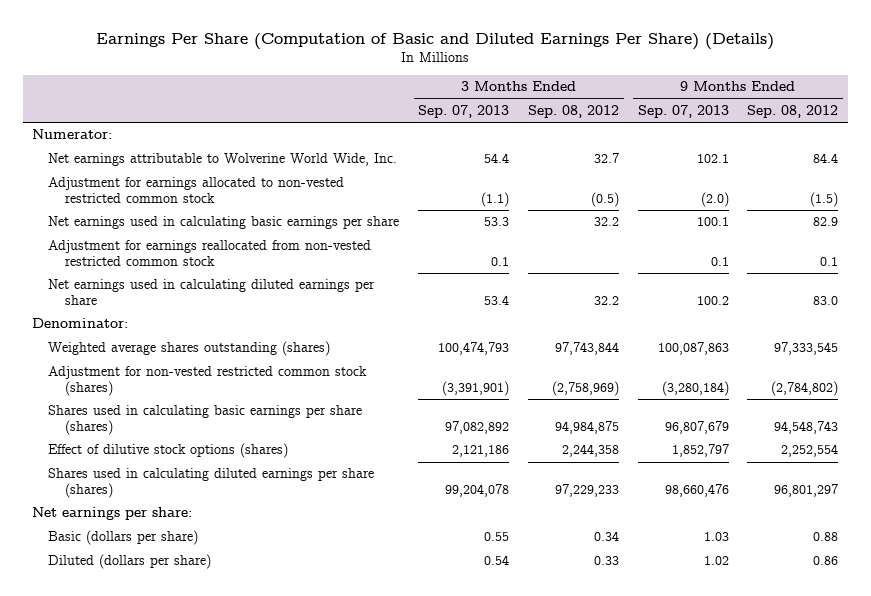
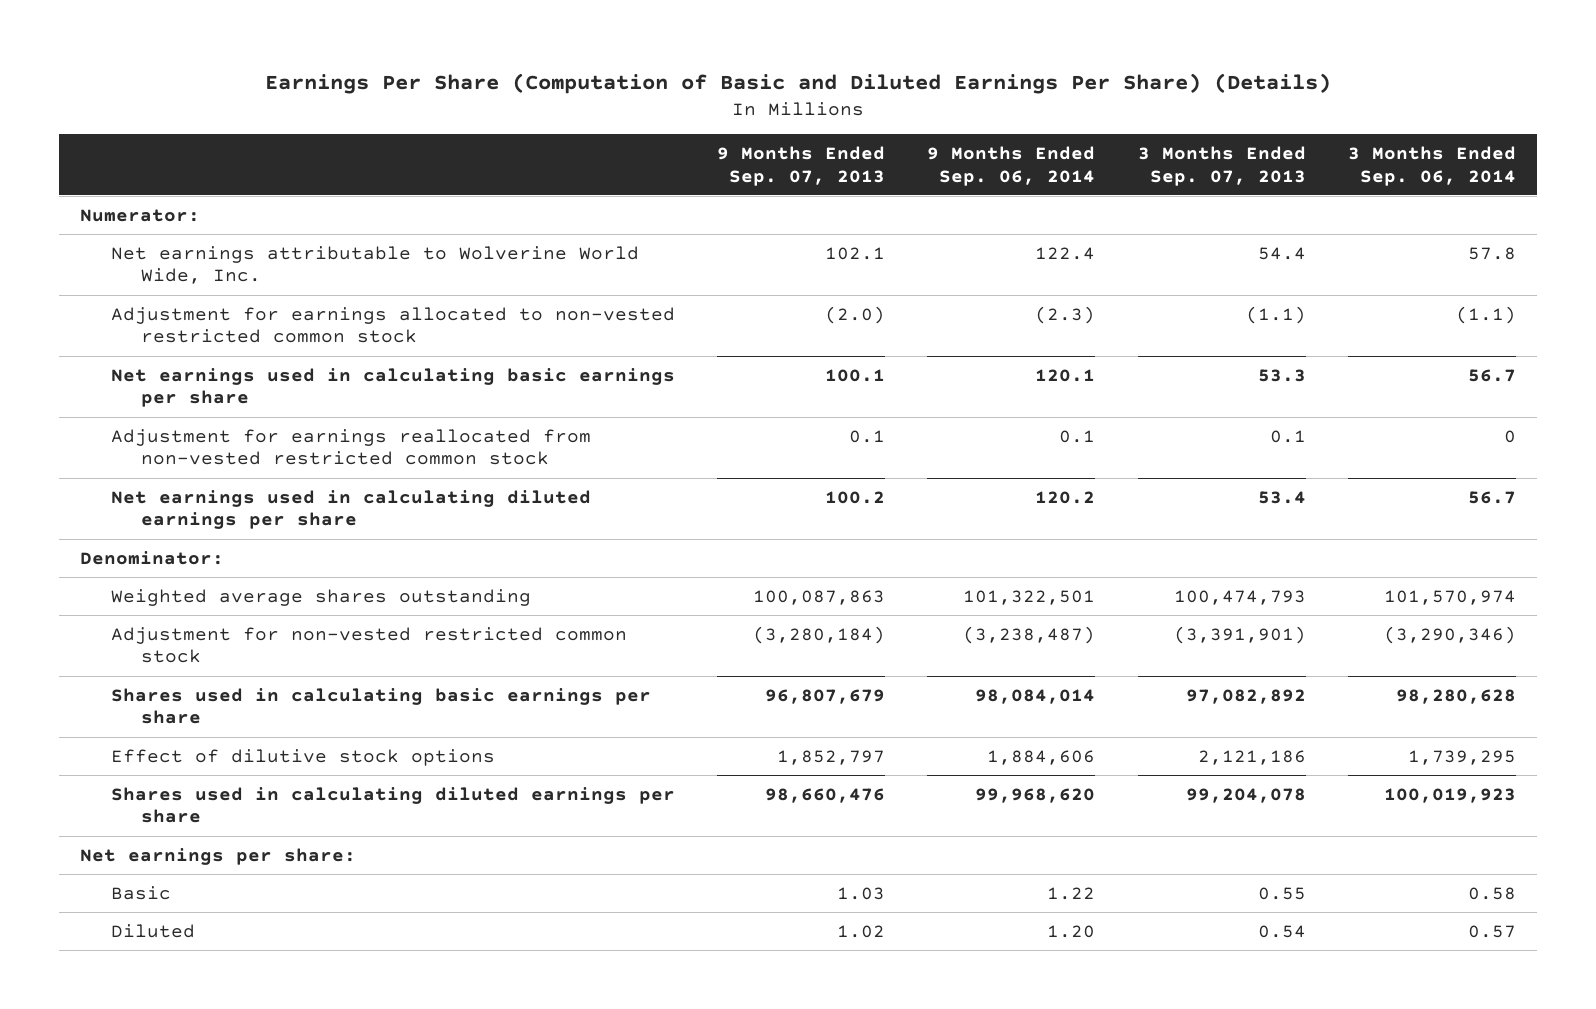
- | 3 Months Ended Sep. 07, 2013 | 3 Months Ended Sep. 08, 2012 | 9 Months Ended Sep. 07, 2013 | 9 Months Ended Sep. 08, 2012
+ | 9 Months Ended Sep. 07, 2013 | 9 Months Ended Sep. 06, 2014 | 3 Months Ended Sep. 07, 2013 | 3 Months Ended Sep. 06, 2014
- Weighted average shares outstanding (shares) | 100,474,793 | 97,743,844 | 100,087,863 | 97,333,545
- Adjustment for non-vested restricted common stock (shares) | (3,391,901) | (2,758,969) | (3,280,184) | (2,784,802)
- Shares used in calculating basic earnings per share (shares) | 97,082,892 | 94,984,875 | 96,807,679 | 94,548,743
- Effect of dilutive stock options (shares) | 2,121,186 | 2,244,358 | 1,852,797 | 2,252,554
- Shares used in calculating diluted earnings per share (shares) | 99,204,078 | 97,229,233 | 98,660,476 | 96,801,297
+ Weighted average shares outstanding | 100,087,863 | 101,322,501 | 100,474,793 | 101,570,974
+ Adjustment for non-vested restricted common stock | (3,280,184) | (3,238,487) | (3,391,901) | (3,290,346)
+ Shares used in calculating basic earnings per share | 96,807,679 | 98,084,014 | 97,082,892 | 98,280,628
+ Effect of dilutive stock options | 1,852,797 | 1,884,606 | 2,121,186 | 1,739,295
+ Shares used in calculating diluted earnings per share | 98,660,476 | 99,968,620 | 99,204,078 | 100,019,923
- Basic (dollars per share) | 0.55 | 0.34 | 1.03 | 0.88
- Diluted (dollars per share) | 0.54 | 0.33 | 1.02 | 0.86
+ Basic | 1.03 | 1.22 | 0.55 | 0.58
+ Diluted | 1.02 | 1.20 | 0.54 | 0.57

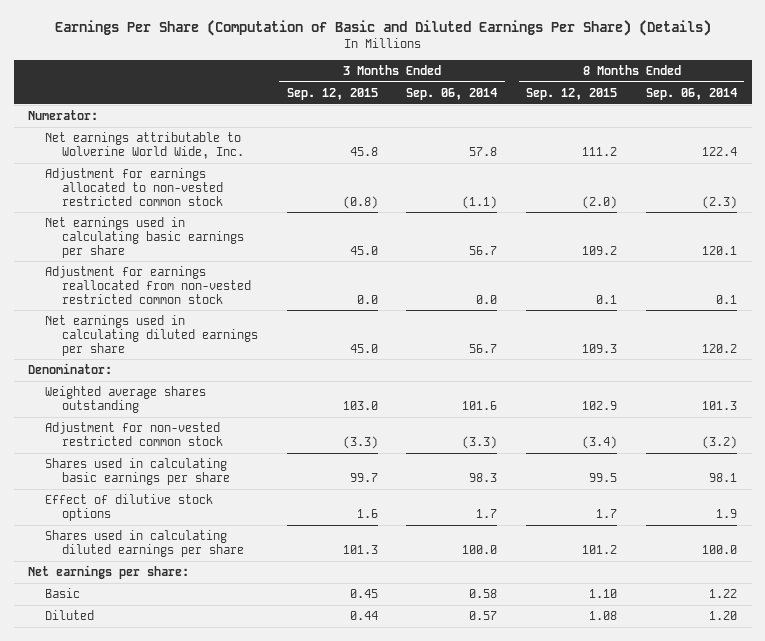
- | 9 Months Ended Sep. 07, 2013 | 9 Months Ended Sep. 06, 2014 | 3 Months Ended Sep. 07, 2013 | 3 Months Ended Sep. 06, 2014
+ | 3 Months Ended Sep. 12, 2015 | 3 Months Ended Sep. 06, 2014 | 8 Months Ended Sep. 12, 2015 | 8 Months Ended Sep. 06, 2014
- Adjustment for earnings reallocated from non-vested restricted common stock | 0.1 | 0.1 | 0.1 | 0
+ Adjustment for earnings reallocated from non-vested restricted common stock | 0.0 | 0.0 | 0.1 | 0.1
- Weighted average shares outstanding | 100,087,863 | 101,322,501 | 100,474,793 | 101,570,974
- Adjustment for non-vested restricted common stock | (3,280,184) | (3,238,487) | (3,391,901) | (3,290,346)
- Shares used in calculating basic earnings per share | 96,807,679 | 98,084,014 | 97,082,892 | 98,280,628
- Effect of dilutive stock options | 1,852,797 | 1,884,606 | 2,121,186 | 1,739,295
- Shares used in calculating diluted earnings per share | 98,660,476 | 99,968,620 | 99,204,078 | 100,019,923
+ Weighted average shares outstanding | 103.0 | 101.6 | 102.9 | 101.3
+ Adjustment for non-vested restricted common stock | (3.3) | (3.3) | (3.4) | (3.2)
+ Shares used in calculating basic earnings per share | 99.7 | 98.3 | 99.5 | 98.1
+ Effect of dilutive stock options | 1.6 | 1.7 | 1.7 | 1.9
+ Shares used in calculating diluted earnings per share | 101.3 | 100.0 | 101.2 | 100.0

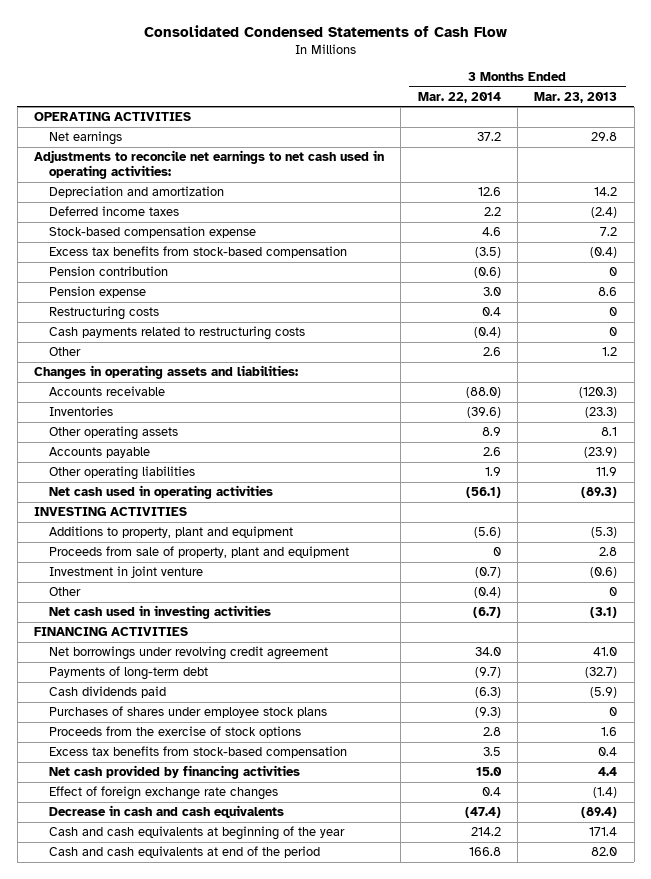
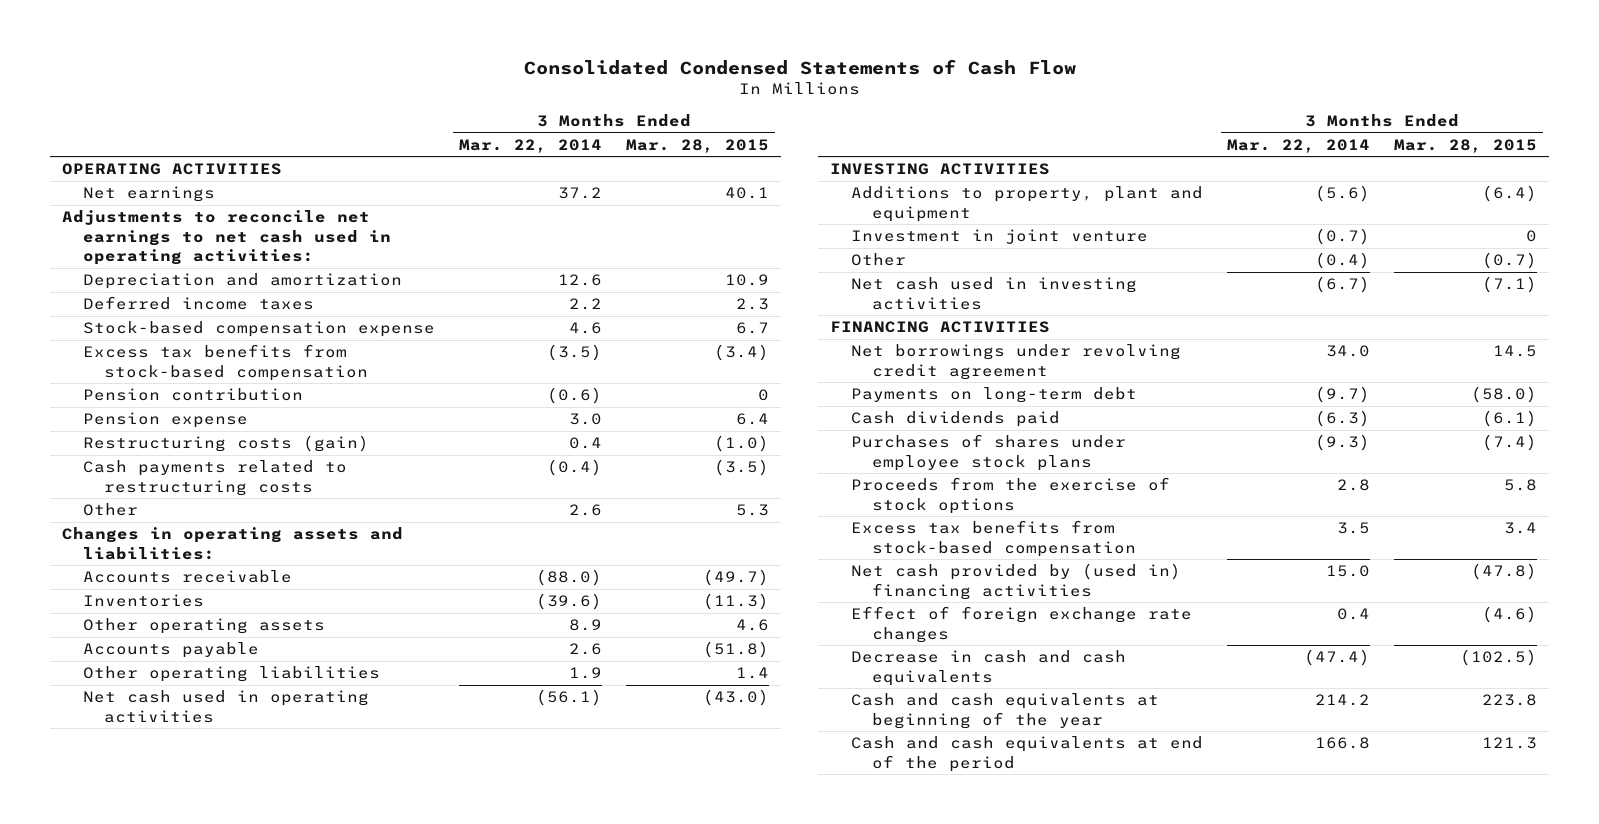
- | 3 Months Ended Mar. 22, 2014 | 3 Months Ended Mar. 23, 2013
+ | 3 Months Ended Mar. 22, 2014 | 3 Months Ended Mar. 28, 2015
- Restructuring costs | 0.4 | 0
+ Restructuring costs (gain) | 0.4 | (1.0)
- Proceeds from sale of property, plant and equipment | 0 | 2.8
- Payments of long-term debt | (9.7) | (32.7)
+ Payments on long-term debt | (9.7) | (58.0)
- Net cash provided by financing activities | 15.0 | 4.4
+ Net cash provided by (used in) financing activities | 15.0 | (47.8)

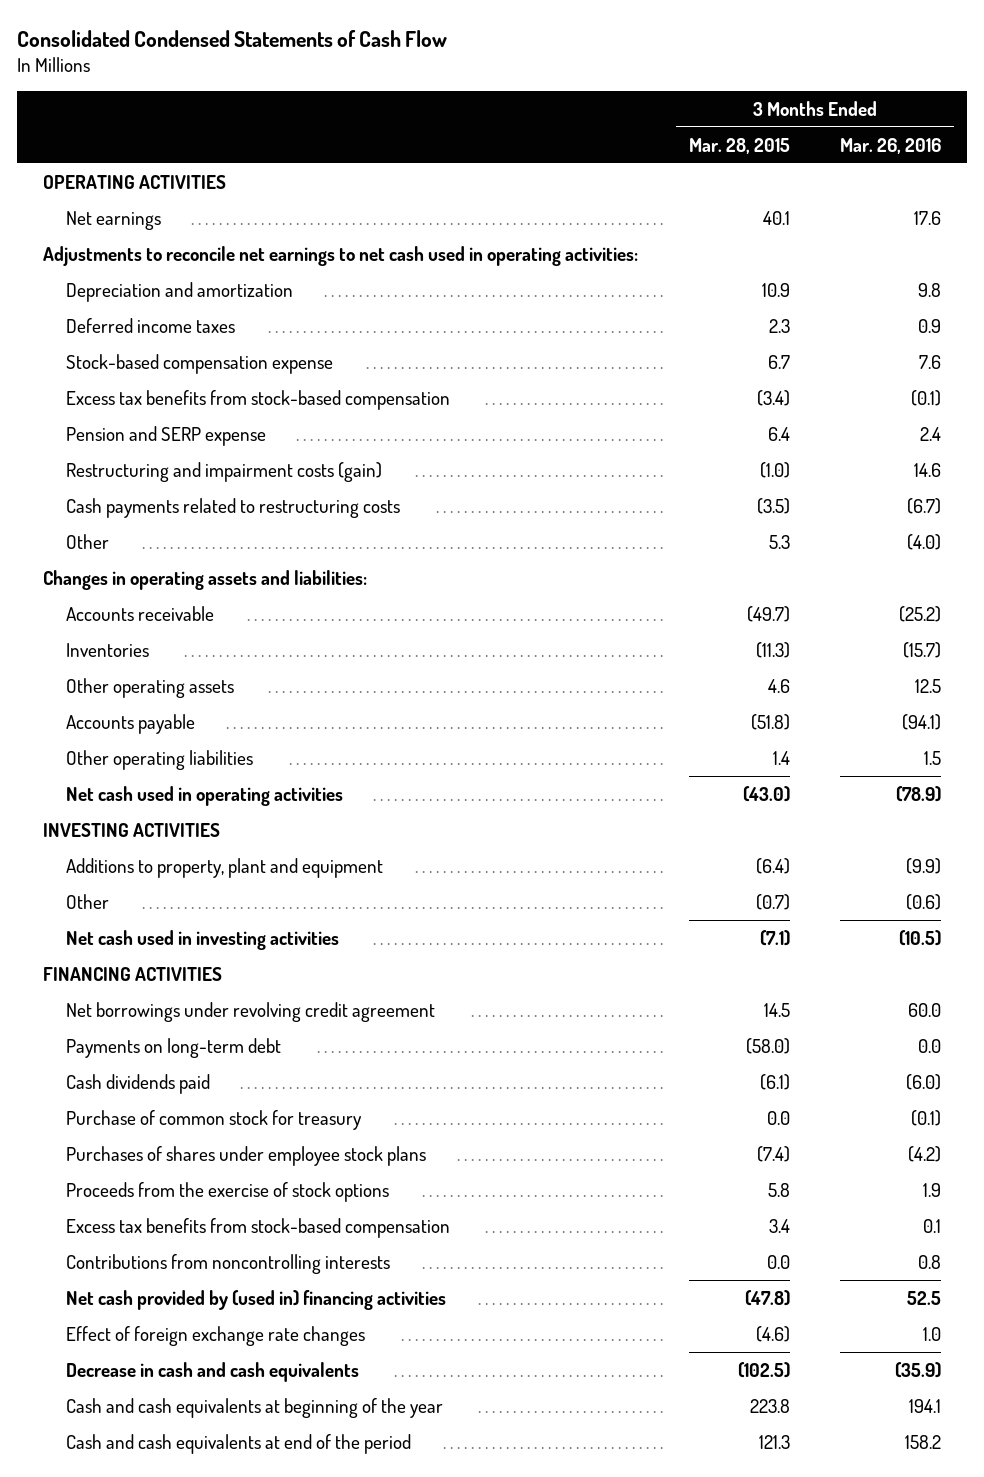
- | 3 Months Ended Mar. 22, 2014 | 3 Months Ended Mar. 28, 2015
+ | 3 Months Ended Mar. 28, 2015 | 3 Months Ended Mar. 26, 2016
- Pension contribution | (0.6) | 0
- Pension expense | 3.0 | 6.4
- Restructuring costs (gain) | 0.4 | (1.0)
+ Pension and SERP expense | 6.4 | 2.4
+ Restructuring and impairment costs (gain) | (1.0) | 14.6
- Investment in joint venture | (0.7) | 0
+ Purchase of common stock for treasury | 0.0 | (0.1)
+ Contributions from noncontrolling interests | 0.0 | 0.8

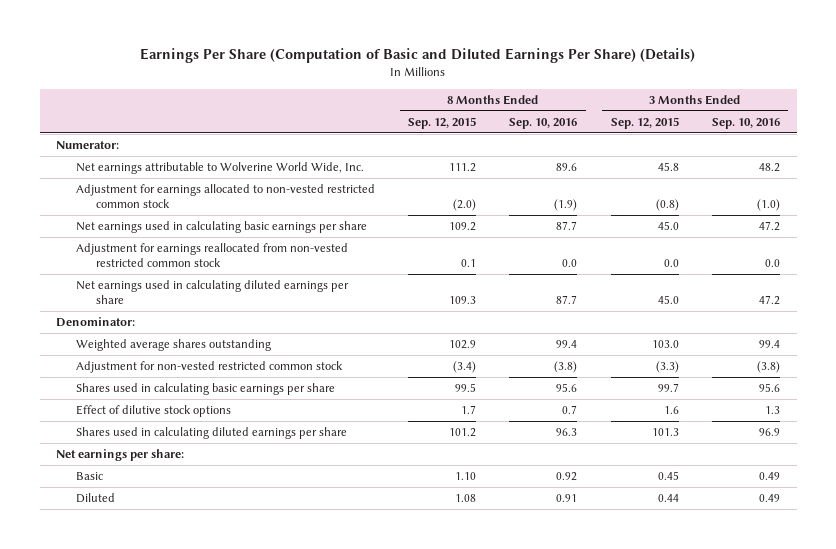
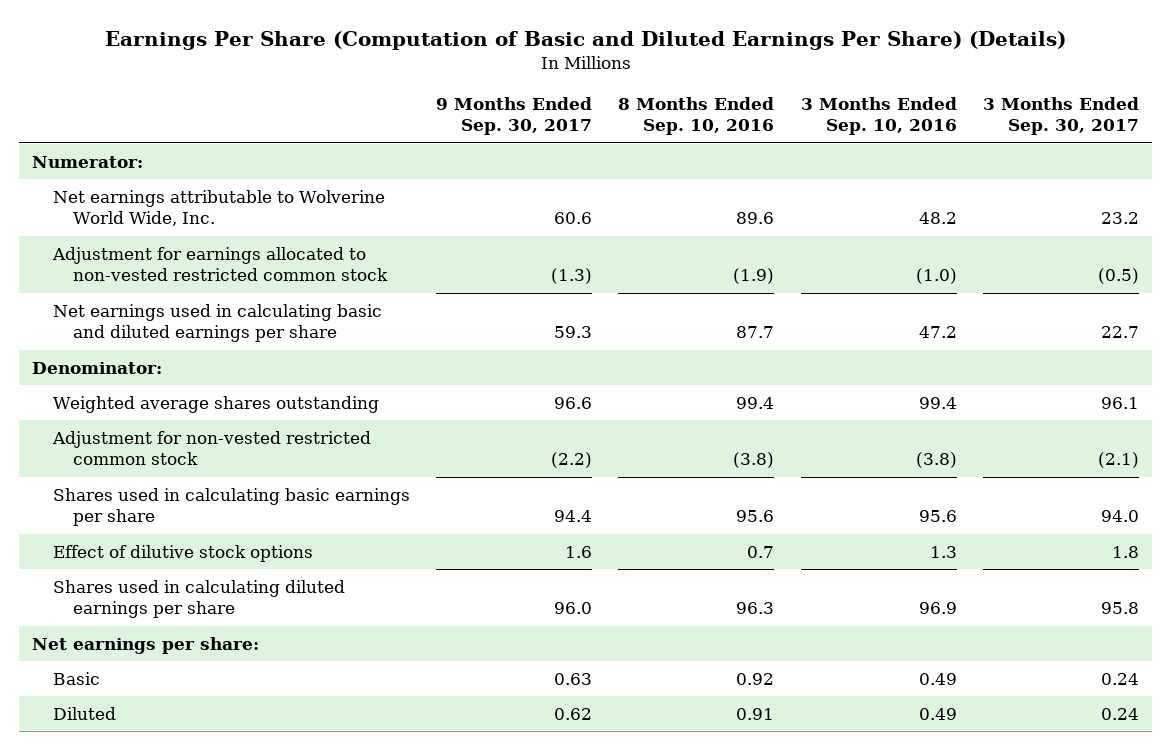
- | 8 Months Ended Sep. 12, 2015 | 8 Months Ended Sep. 10, 2016 | 3 Months Ended Sep. 12, 2015 | 3 Months Ended Sep. 10, 2016
+ | 9 Months Ended Sep. 30, 2017 | 8 Months Ended Sep. 10, 2016 | 3 Months Ended Sep. 10, 2016 | 3 Months Ended Sep. 30, 2017
- Net earnings used in calculating basic earnings per share | 109.2 | 87.7 | 45.0 | 47.2
- Adjustment for earnings reallocated from non-vested restricted common stock | 0.1 | 0.0 | 0.0 | 0.0
- Net earnings used in calculating diluted earnings per share | 109.3 | 87.7 | 45.0 | 47.2
+ Net earnings used in calculating basic and diluted earnings per share | 59.3 | 87.7 | 47.2 | 22.7

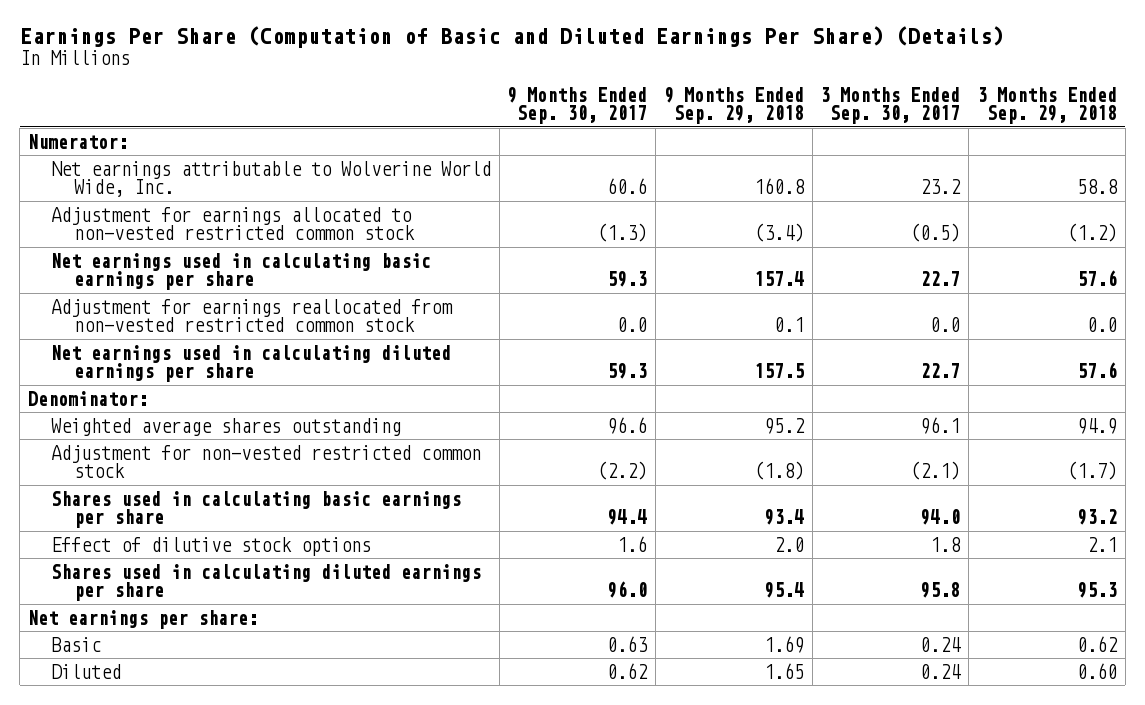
- | 9 Months Ended Sep. 30, 2017 | 8 Months Ended Sep. 10, 2016 | 3 Months Ended Sep. 10, 2016 | 3 Months Ended Sep. 30, 2017
+ | 9 Months Ended Sep. 30, 2017 | 9 Months Ended Sep. 29, 2018 | 3 Months Ended Sep. 30, 2017 | 3 Months Ended Sep. 29, 2018
- Net earnings used in calculating basic and diluted earnings per share | 59.3 | 87.7 | 47.2 | 22.7
+ Net earnings used in calculating basic earnings per share | 59.3 | 157.4 | 22.7 | 57.6
+ Adjustment for earnings reallocated from non-vested restricted common stock | 0.0 | 0.1 | 0.0 | 0.0
+ Net earnings used in calculating diluted earnings per share | 59.3 | 157.5 | 22.7 | 57.6

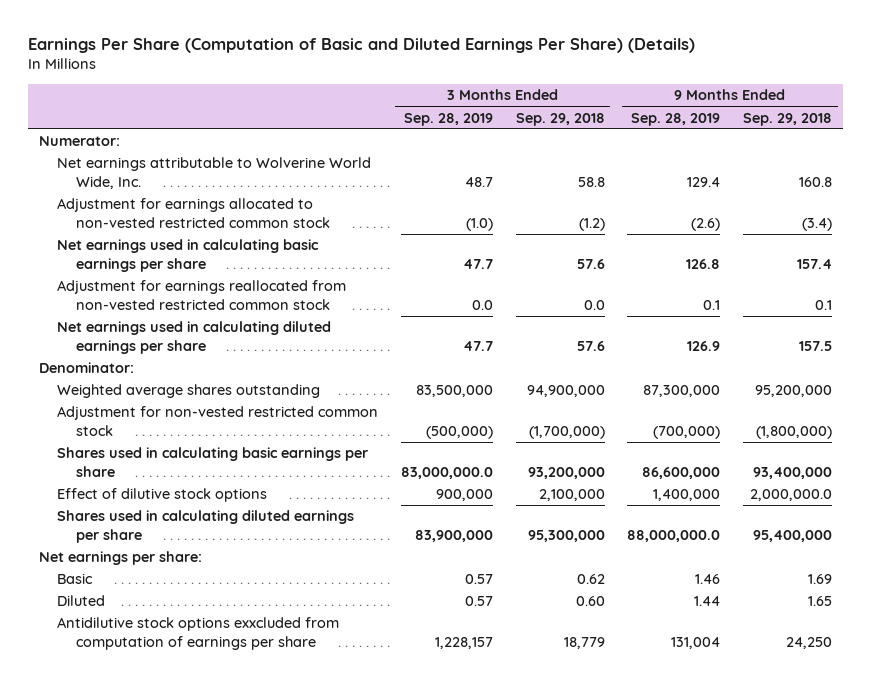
- | 9 Months Ended Sep. 30, 2017 | 9 Months Ended Sep. 29, 2018 | 3 Months Ended Sep. 30, 2017 | 3 Months Ended Sep. 29, 2018
+ | 3 Months Ended Sep. 28, 2019 | 3 Months Ended Sep. 29, 2018 | 9 Months Ended Sep. 28, 2019 | 9 Months Ended Sep. 29, 2018
- Weighted average shares outstanding | 96.6 | 95.2 | 96.1 | 94.9
- Adjustment for non-vested restricted common stock | (2.2) | (1.8) | (2.1) | (1.7)
- Shares used in calculating basic earnings per share | 94.4 | 93.4 | 94.0 | 93.2
- Effect of dilutive stock options | 1.6 | 2.0 | 1.8 | 2.1
- Shares used in calculating diluted earnings per share | 96.0 | 95.4 | 95.8 | 95.3
+ Weighted average shares outstanding | 83,500,000 | 94,900,000 | 87,300,000 | 95,200,000
+ Adjustment for non-vested restricted common stock | (500,000) | (1,700,000) | (700,000) | (1,800,000)
+ Shares used in calculating basic earnings per share | 83,000,000.0 | 93,200,000 | 86,600,000 | 93,400,000
+ Effect of dilutive stock options | 900,000 | 2,100,000 | 1,400,000 | 2,000,000.0
+ Shares used in calculating diluted earnings per share | 83,900,000 | 95,300,000 | 88,000,000.0 | 95,400,000
+ Antidilutive stock options exxcluded from computation of earnings per share | 1,228,157 | 18,779 | 131,004 | 24,250

